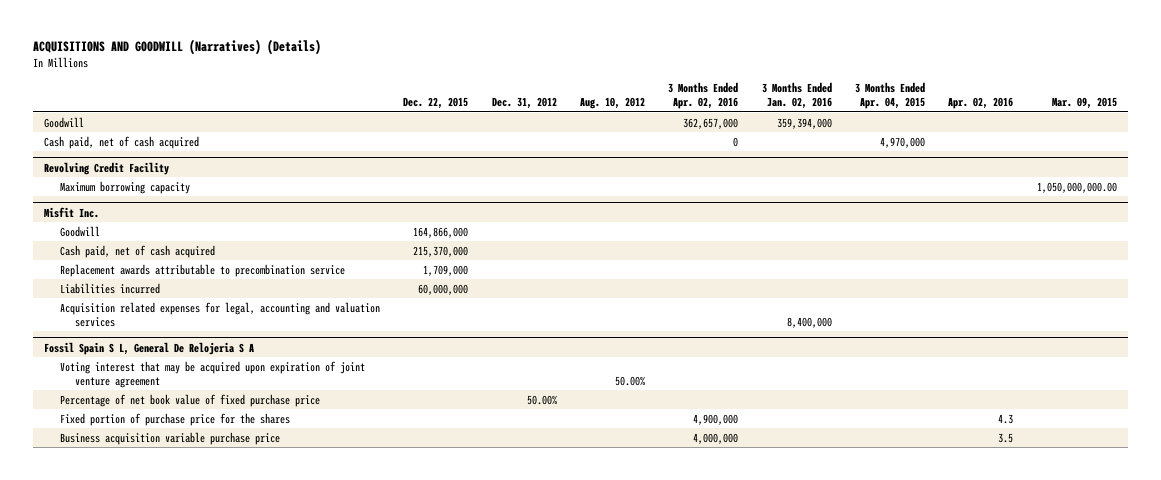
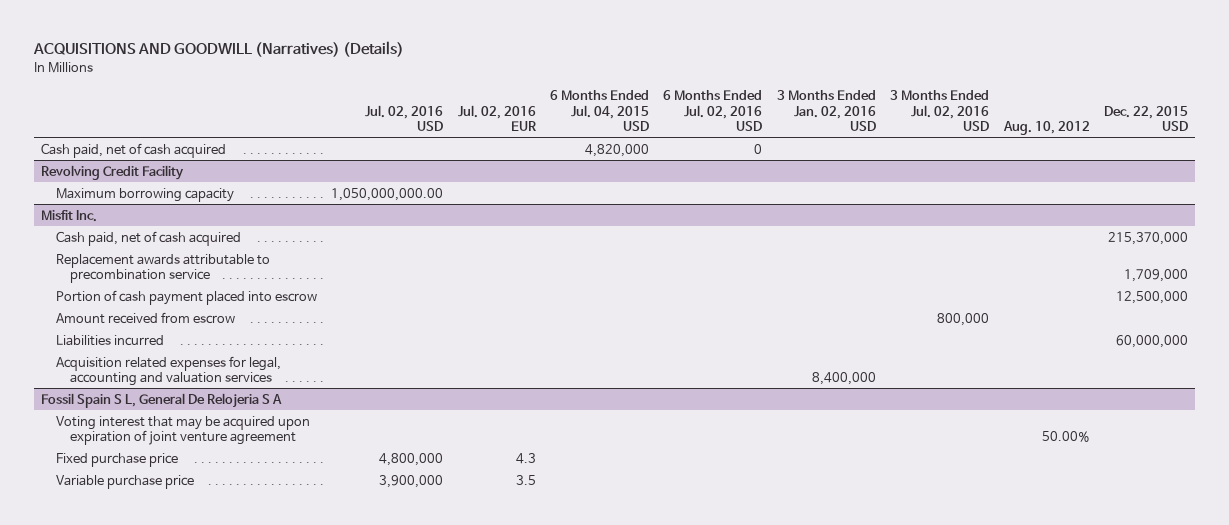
- | Dec. 22, 2015 | Dec. 31, 2012 | Aug. 10, 2012 | 3 Months Ended Apr. 02, 2016 | 3 Months Ended Jan. 02, 2016 | 3 Months Ended Apr. 04, 2015 | Apr. 02, 2016 | Mar. 09, 2015
+ | Jul. 02, 2016 USD | Jul. 02, 2016 EUR | 6 Months Ended Jul. 04, 2015 USD | 6 Months Ended Jul. 02, 2016 USD | 3 Months Ended Jan. 02, 2016 USD | 3 Months Ended Jul. 02, 2016 USD | Aug. 10, 2012 | Dec. 22, 2015 USD
- Goodwill | | | | 362,657,000 | 359,394,000 | | |
@ Misfit Inc.
- Goodwill | 164,866,000 | | | | | | |
+ Portion of cash payment placed into escrow | | | | | | | | 12,500,000
+ Amount received from escrow | | | | | | 800,000 | |
@ Fossil Spain S L, General De Relojeria S A
- Percentage of net book value of fixed purchase price | | 50.00% | | | | | |
- Fixed portion of purchase price for the shares | | | | 4,900,000 | | | 4.3 |
- Business acquisition variable purchase price | | | | 4,000,000 | | | 3.5 |
+ Fixed purchase price | 4,800,000 | 4.3 | | | | | |
+ Variable purchase price | 3,900,000 | 3.5 | | | | | |

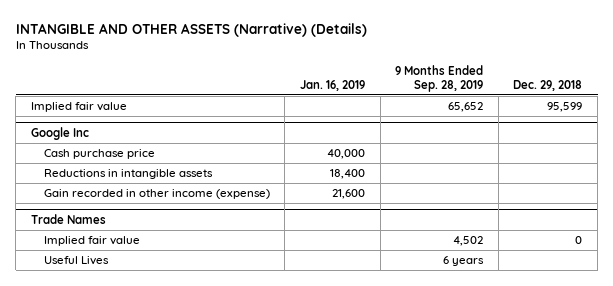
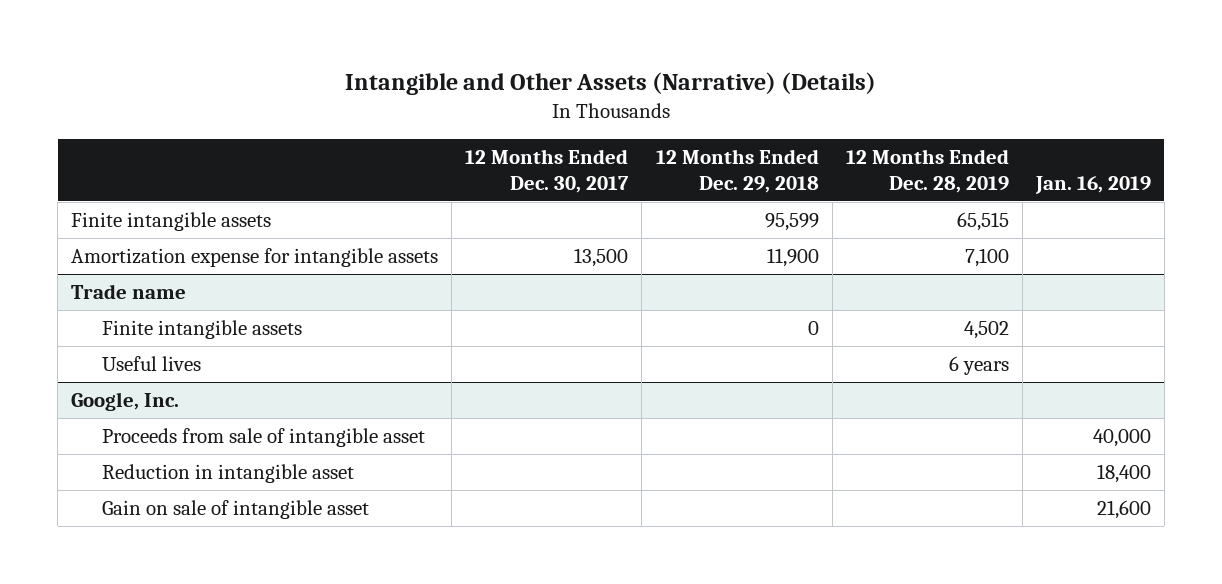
- INTANGIBLE AND OTHER ASSETS (Narrative) (Details)
+ Intangible and Other Assets (Narrative) (Details)
- | Jan. 16, 2019 | 9 Months Ended Sep. 28, 2019 | Dec. 29, 2018
+ | 12 Months Ended Dec. 30, 2017 | 12 Months Ended Dec. 29, 2018 | 12 Months Ended Dec. 28, 2019 | Jan. 16, 2019
- Implied fair value | | 65,652 | 95,599
- Google Inc
- Cash purchase price | 40,000 | |
- Reductions in intangible assets | 18,400 | |
- Gain recorded in other income (expense) | 21,600 | |
- Trade Names
- Implied fair value | | 4,502 | 0
- Useful Lives | | 6 years |
+ Finite intangible assets | | 95,599 | 65,515 |
+ Amortization expense for intangible assets | 13,500 | 11,900 | 7,100 |
+ Trade name
+ Finite intangible assets | | 0 | 4,502 |
+ Useful lives | | | 6 years |
+ Google, Inc.
+ Proceeds from sale of intangible asset | | | | 40,000
+ Reduction in intangible asset | | | | 18,400
+ Gain on sale of intangible asset | | | | 21,600

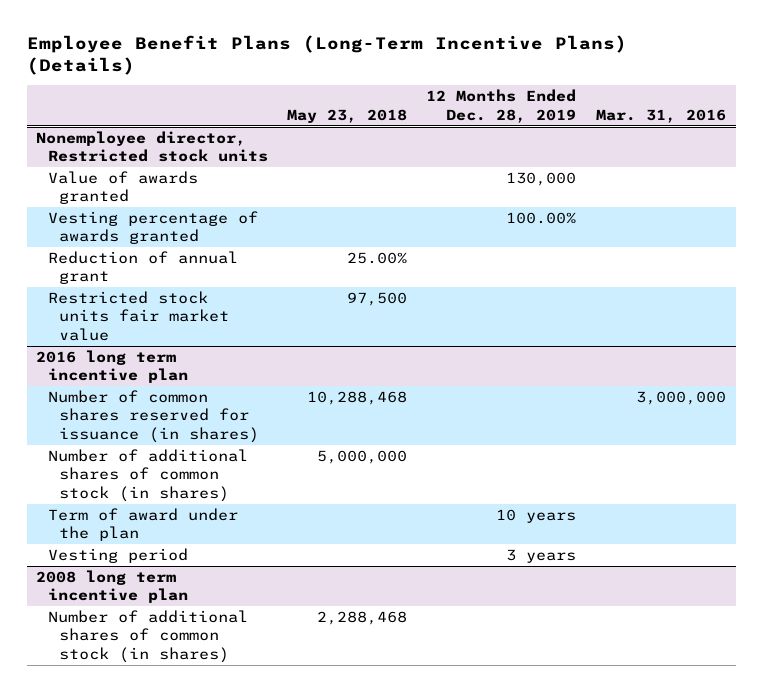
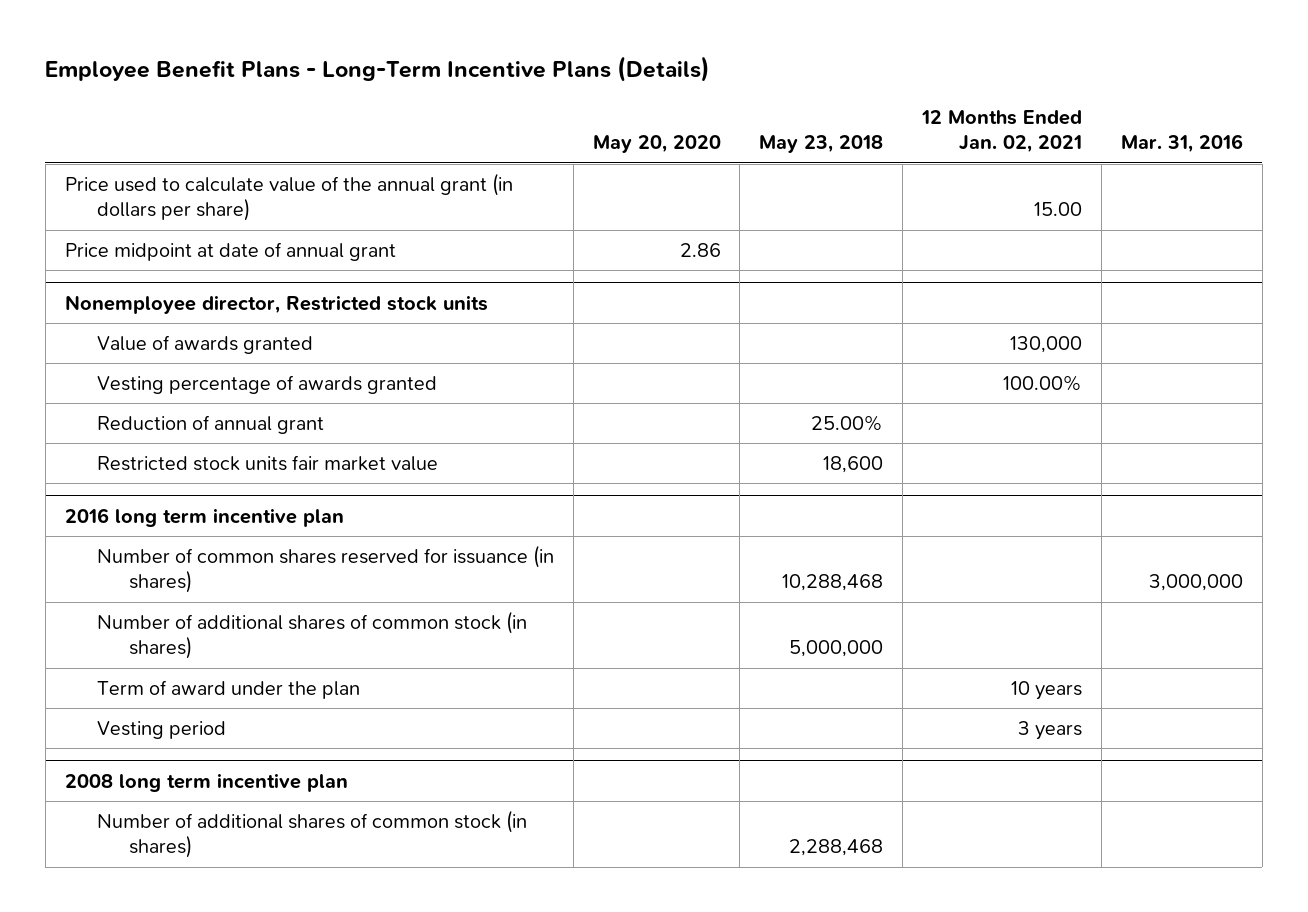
- Employee Benefit Plans (Long-Term Incentive Plans) (Details)
+ Employee Benefit Plans - Long-Term Incentive Plans (Details)
- | May 23, 2018 | 12 Months Ended Dec. 28, 2019 | Mar. 31, 2016
+ | May 20, 2020 | May 23, 2018 | 12 Months Ended Jan. 02, 2021 | Mar. 31, 2016
+ Price used to calculate value of the annual grant (in dollars per share) | | | 15.00 |
+ Price midpoint at date of annual grant | 2.86 | | |
@ Nonemployee director, Restricted stock units
- Restricted stock units fair market value | 97,500 | |
+ Restricted stock units fair market value | | 18,600 | |

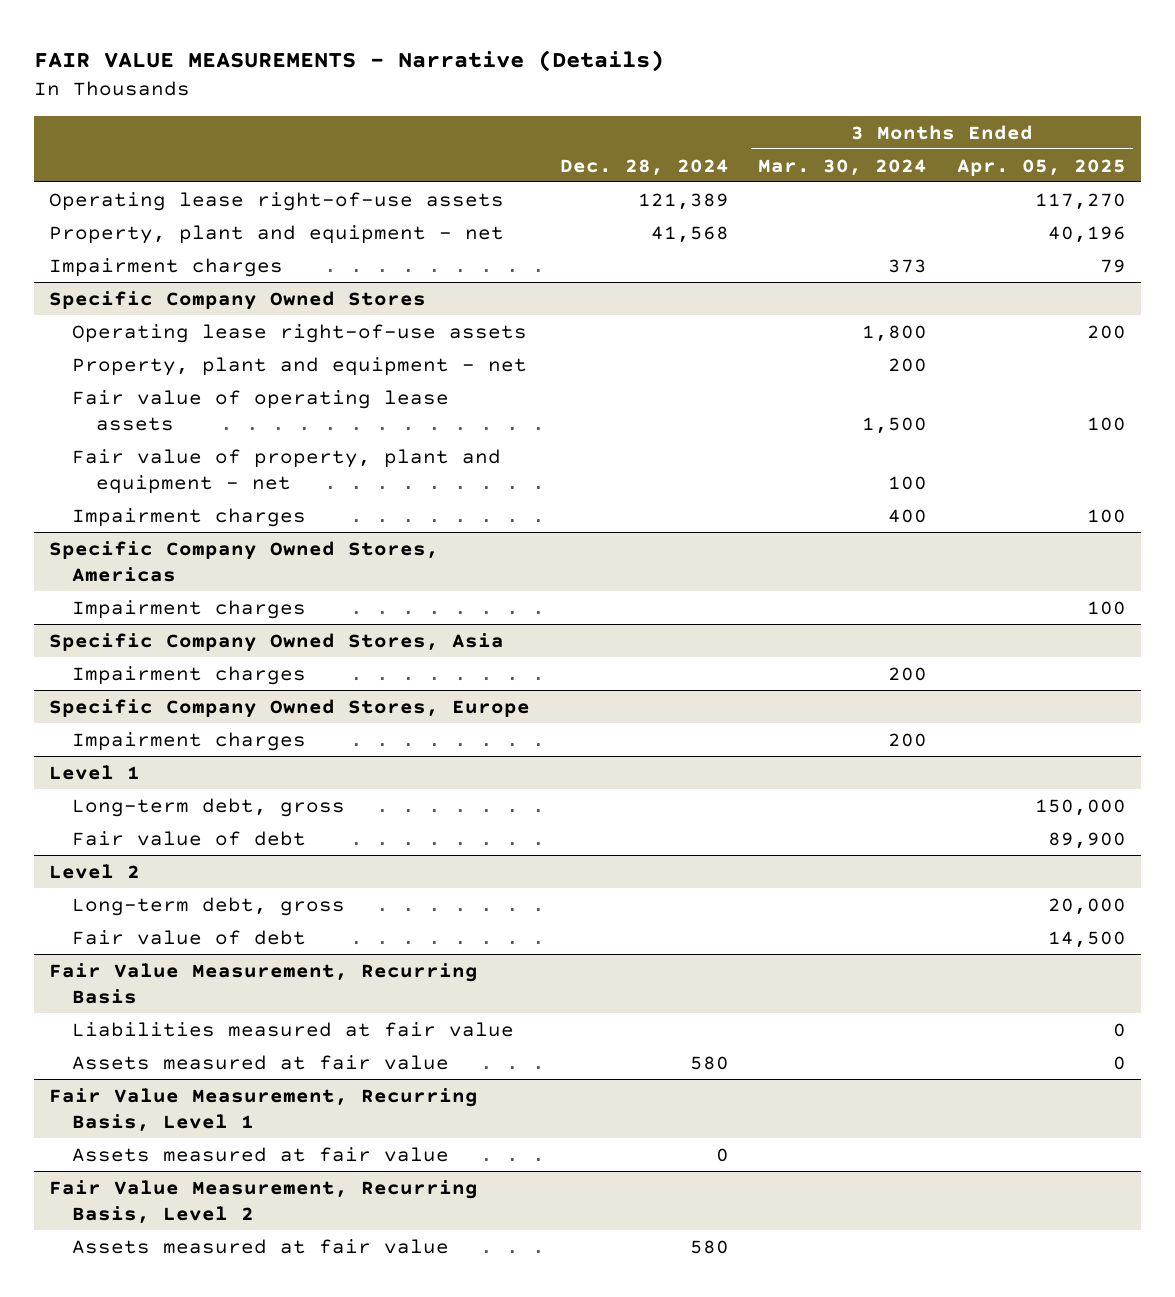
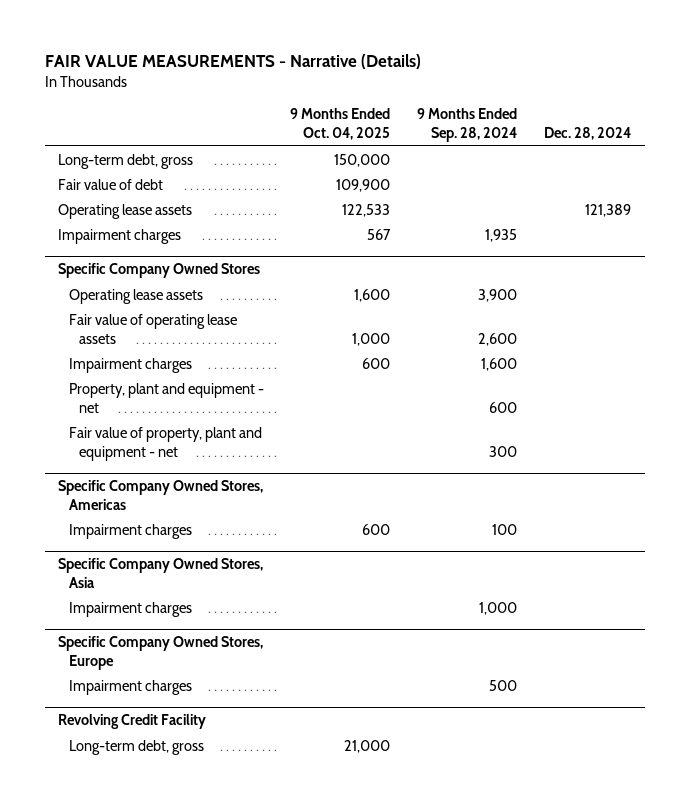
- | Dec. 28, 2024 | 3 Months Ended Mar. 30, 2024 | 3 Months Ended Apr. 05, 2025
+ | 9 Months Ended Oct. 04, 2025 | 9 Months Ended Sep. 28, 2024 | Dec. 28, 2024
- Operating lease right-of-use assets | 121,389 | | 117,270
- Property, plant and equipment - net | 41,568 | | 40,196
+ Long-term debt, gross | 150,000 | |
+ Fair value of debt | 109,900 | |
+ Operating lease assets | 122,533 | | 121,389
@ Specific Company Owned Stores
- Operating lease right-of-use assets | | 1,800 | 200
+ Operating lease assets | 1,600 | 3,900 |
moved down: Property, plant and equipment - net | | 600 |
moved down: Fair value of property, plant and equipment - net | | 300 |
- Level 1
- Long-term debt, gross | | | 150,000
- Fair value of debt | | | 89,900
- Level 2
- Long-term debt, gross | | | 20,000
- Fair value of debt | | | 14,500
- Fair Value Measurement, Recurring Basis
- Liabilities measured at fair value | | | 0
- Assets measured at fair value | 580 | | 0
- Fair Value Measurement, Recurring Basis, Level 1
- Assets measured at fair value | 0 | |
- Fair Value Measurement, Recurring Basis, Level 2
- Assets measured at fair value | 580 | |
+ Revolving Credit Facility
+ Long-term debt, gross | 21,000 | |

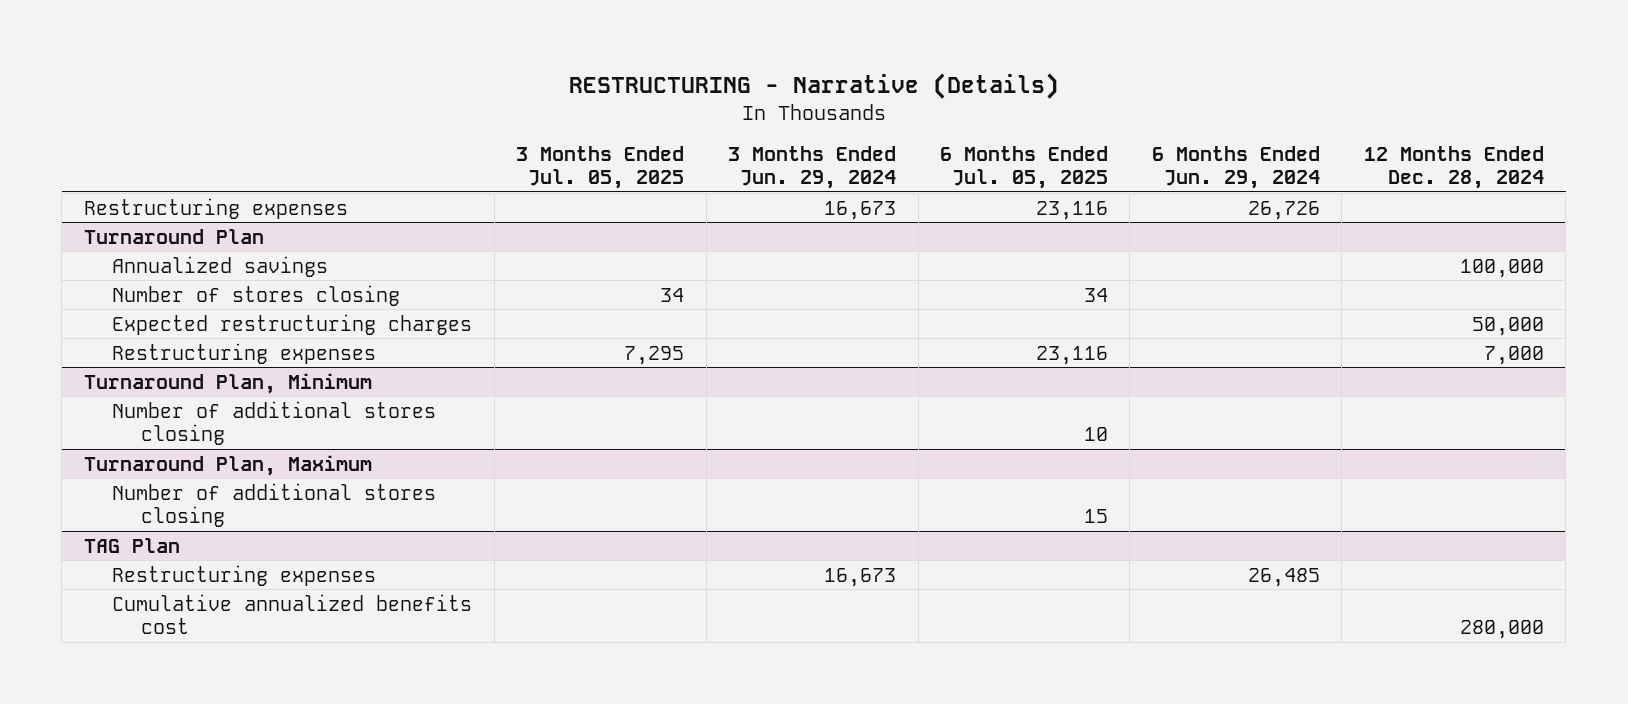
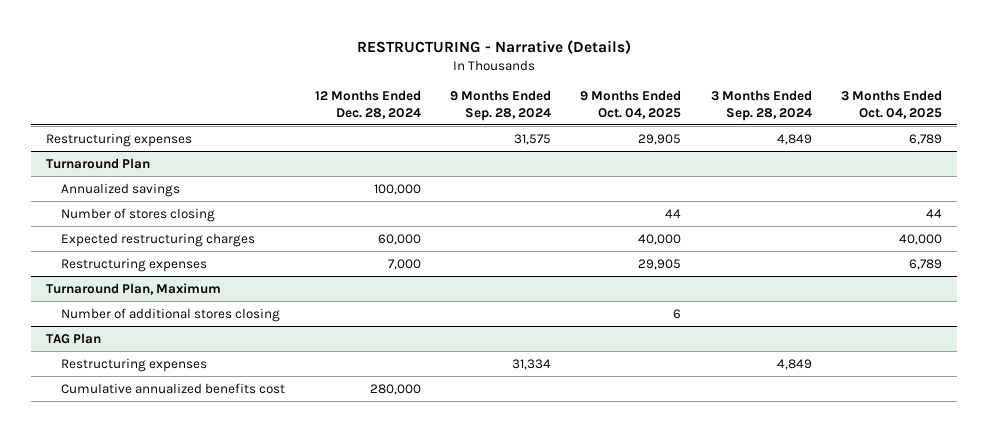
- | 3 Months Ended Jul. 05, 2025 | 3 Months Ended Jun. 29, 2024 | 6 Months Ended Jul. 05, 2025 | 6 Months Ended Jun. 29, 2024 | 12 Months Ended Dec. 28, 2024
+ | 12 Months Ended Dec. 28, 2024 | 9 Months Ended Sep. 28, 2024 | 9 Months Ended Oct. 04, 2025 | 3 Months Ended Sep. 28, 2024 | 3 Months Ended Oct. 04, 2025
@ Turnaround Plan
- Expected restructuring charges | | | | | 50,000
+ Expected restructuring charges | 60,000 | | 40,000 | | 40,000
- Turnaround Plan, Minimum
- Number of additional stores closing | | | 10 | |

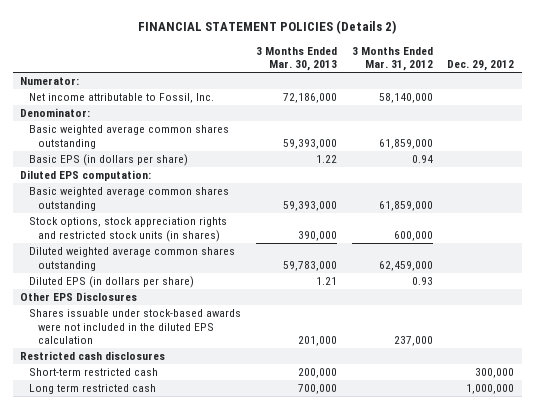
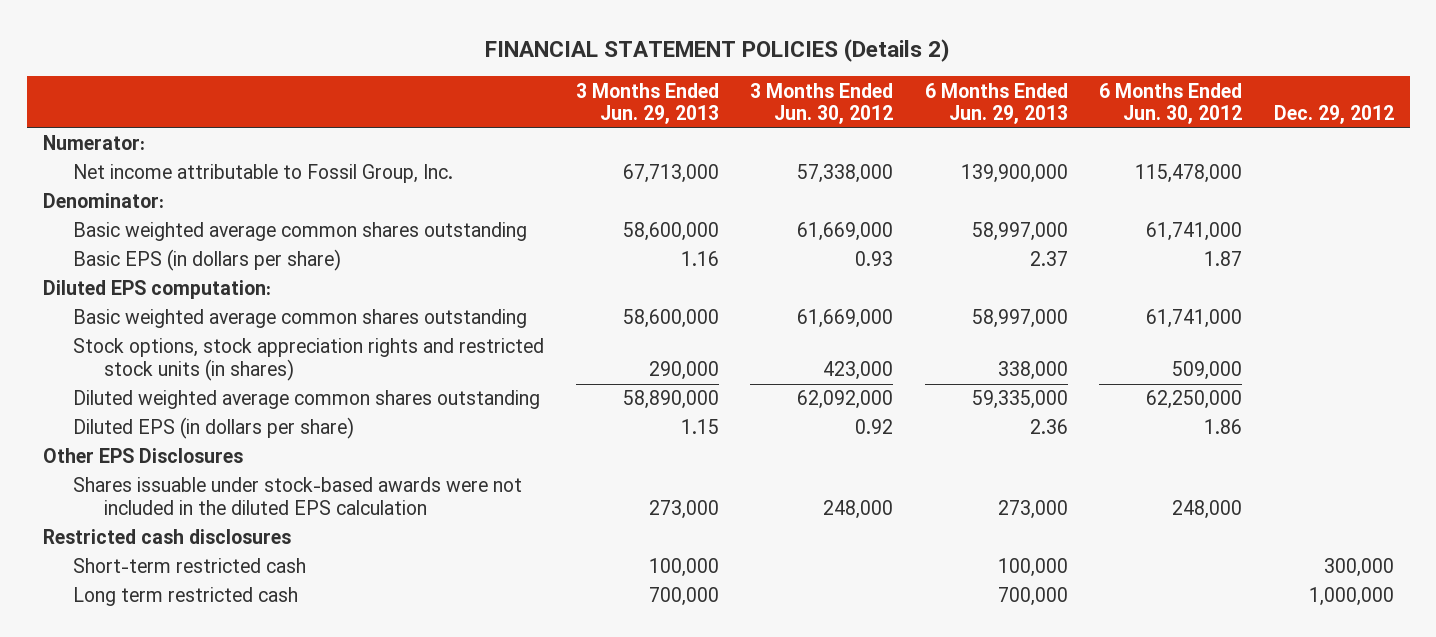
- | 3 Months Ended Mar. 30, 2013 | 3 Months Ended Mar. 31, 2012 | Dec. 29, 2012
+ | 3 Months Ended Jun. 29, 2013 | 3 Months Ended Jun. 30, 2012 | 6 Months Ended Jun. 29, 2013 | 6 Months Ended Jun. 30, 2012 | Dec. 29, 2012
- Net income attributable to Fossil, Inc. | 72,186,000 | 58,140,000 |
+ Net income attributable to Fossil Group, Inc. | 67,713,000 | 57,338,000 | 139,900,000 | 115,478,000 |

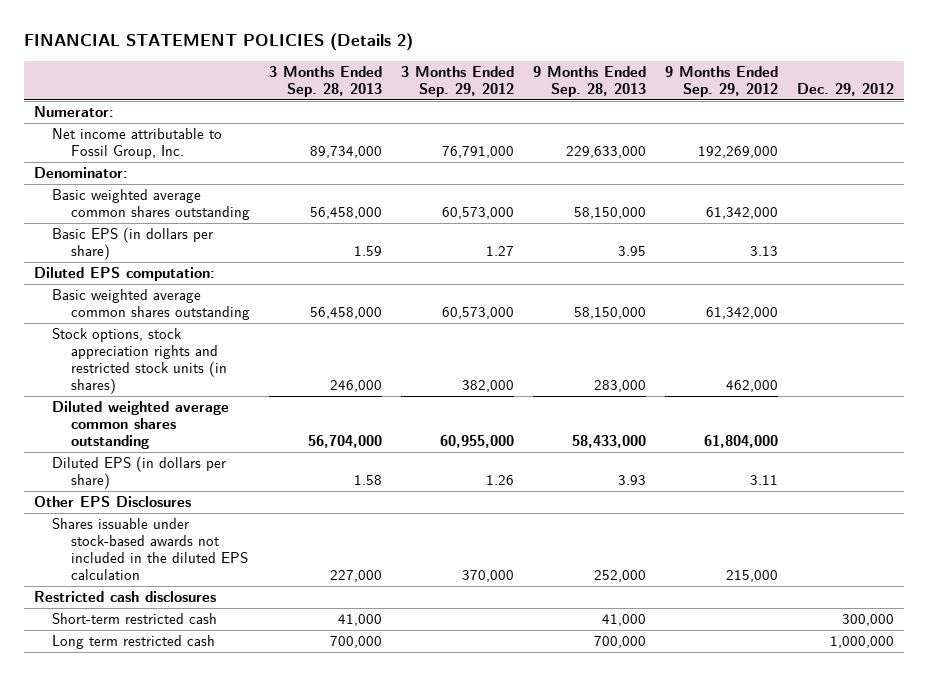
- | 3 Months Ended Jun. 29, 2013 | 3 Months Ended Jun. 30, 2012 | 6 Months Ended Jun. 29, 2013 | 6 Months Ended Jun. 30, 2012 | Dec. 29, 2012
+ | 3 Months Ended Sep. 28, 2013 | 3 Months Ended Sep. 29, 2012 | 9 Months Ended Sep. 28, 2013 | 9 Months Ended Sep. 29, 2012 | Dec. 29, 2012
- Shares issuable under stock-based awards were not included in the diluted EPS calculation | 273,000 | 248,000 | 273,000 | 248,000 |
+ Shares issuable under stock-based awards not included in the diluted EPS calculation | 227,000 | 370,000 | 252,000 | 215,000 |

